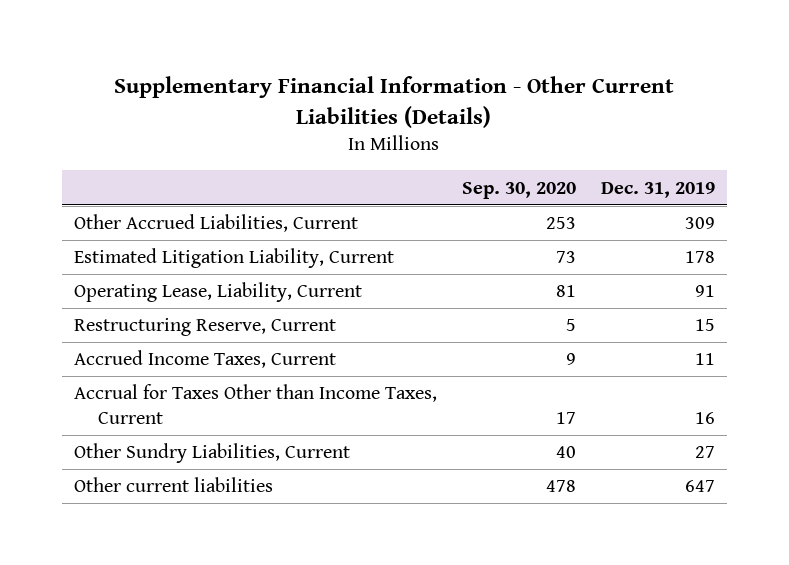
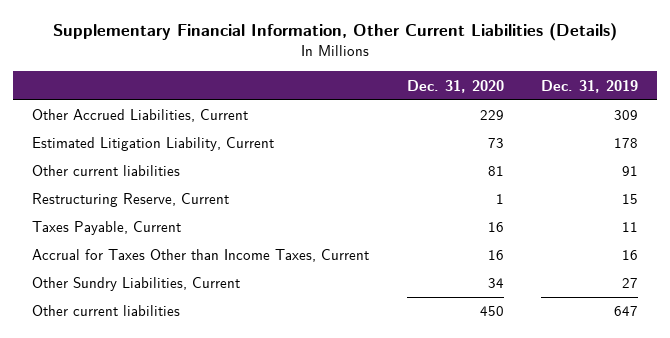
- Supplementary Financial Information - Other Current Liabilities (Details)
+ Supplementary Financial Information, Other Current Liabilities (Details)
- | Sep. 30, 2020 | Dec. 31, 2019
+ | Dec. 31, 2020 | Dec. 31, 2019
- Operating Lease, Liability, Current | 81 | 91
+ Other current liabilities | 81 | 91
- Accrued Income Taxes, Current | 9 | 11
+ Taxes Payable, Current | 16 | 11

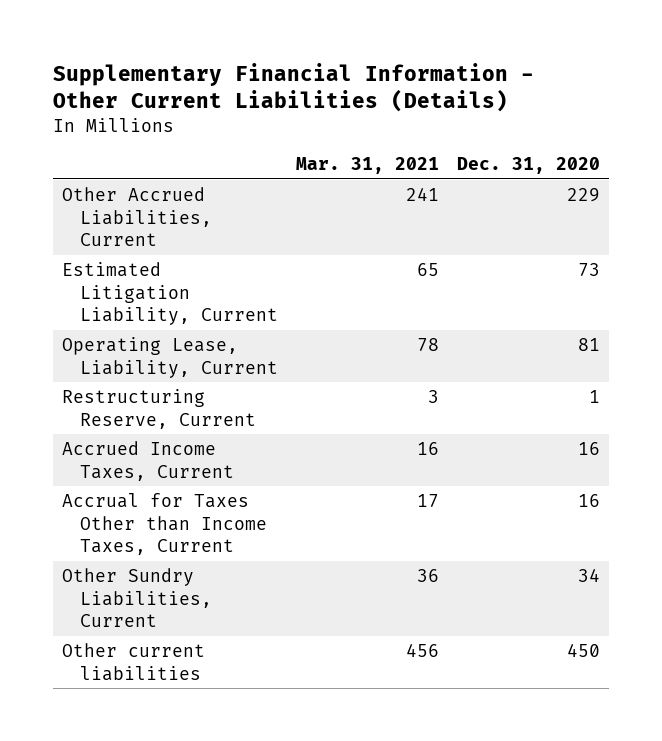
- Supplementary Financial Information, Other Current Liabilities (Details)
+ Supplementary Financial Information - Other Current Liabilities (Details)
- | Dec. 31, 2020 | Dec. 31, 2019
+ | Mar. 31, 2021 | Dec. 31, 2020
- Other current liabilities | 81 | 91
+ Operating Lease, Liability, Current | 78 | 81
- Taxes Payable, Current | 16 | 11
+ Accrued Income Taxes, Current | 16 | 16

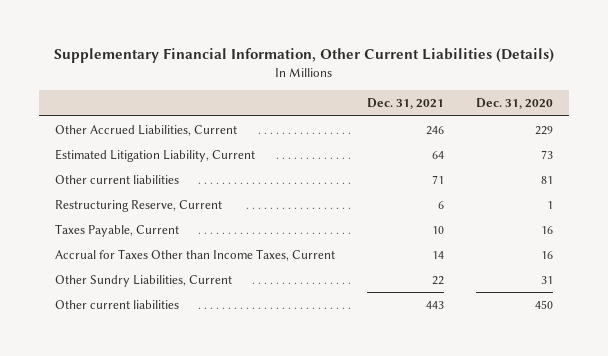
- Supplementary Financial Information - Other Current Liabilities (Details)
+ Supplementary Financial Information, Other Current Liabilities (Details)
- | Mar. 31, 2021 | Dec. 31, 2020
+ | Dec. 31, 2021 | Dec. 31, 2020
- Operating Lease, Liability, Current | 78 | 81
+ Other current liabilities | 71 | 81
- Accrued Income Taxes, Current | 16 | 16
+ Taxes Payable, Current | 10 | 16
- Other Sundry Liabilities, Current | 36 | 34
+ Other Sundry Liabilities, Current | 22 | 31

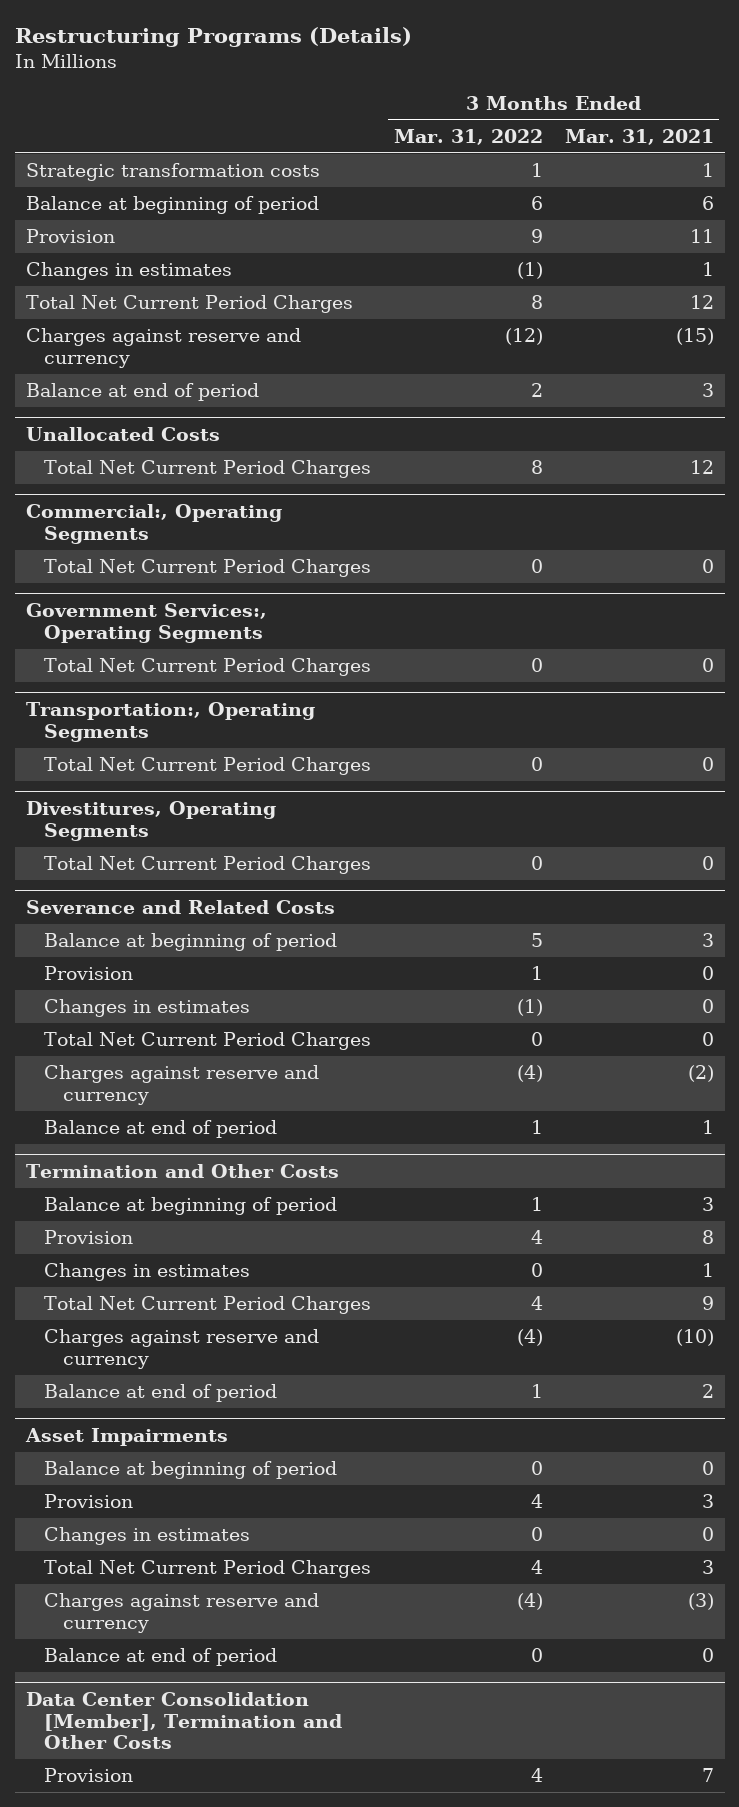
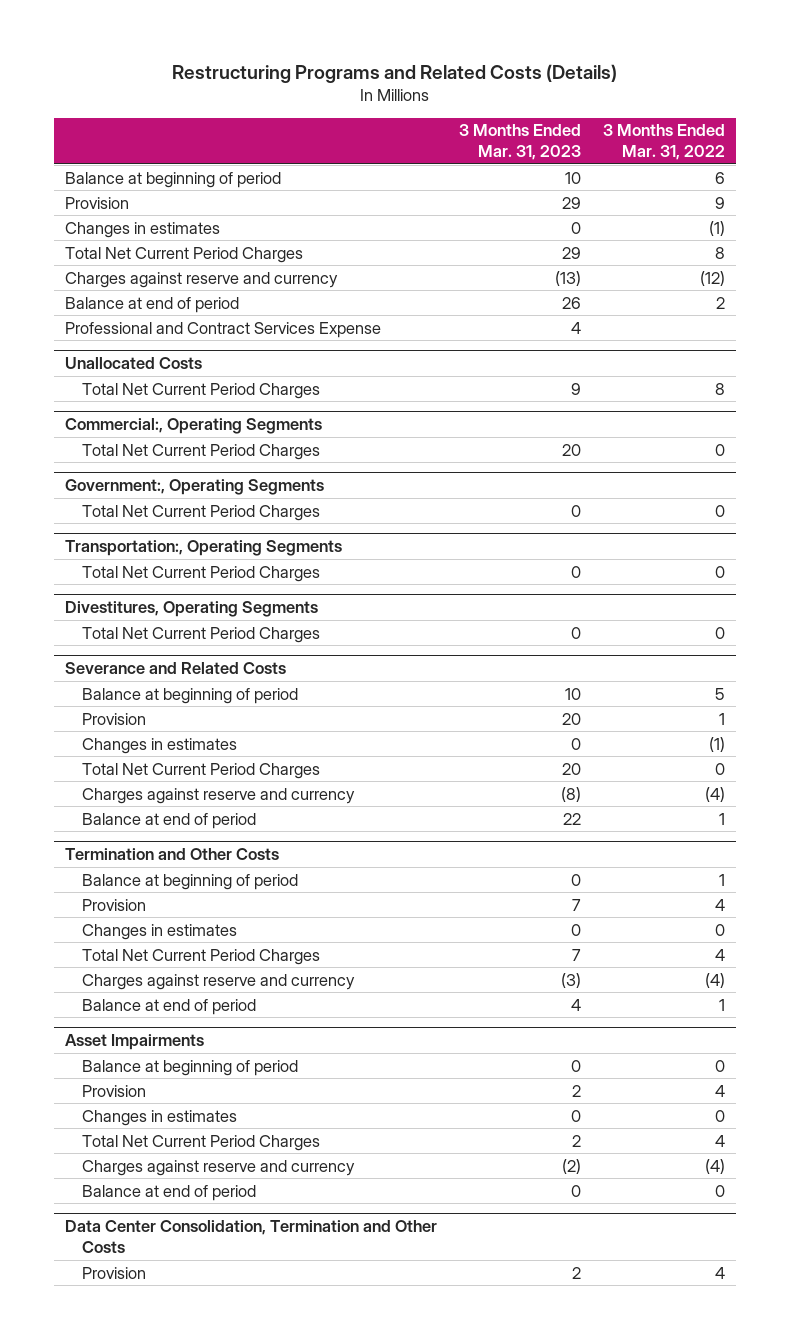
- Restructuring Programs (Details)
+ Restructuring Programs and Related Costs (Details)
- | 3 Months Ended Mar. 31, 2022 | 3 Months Ended Mar. 31, 2021
+ | 3 Months Ended Mar. 31, 2023 | 3 Months Ended Mar. 31, 2022
- Strategic transformation costs | 1 | 1
+ Professional and Contract Services Expense | 4 |
- Government Services:, Operating Segments
+ Government:, Operating Segments
- Data Center Consolidation [Member], Termination and Other Costs
+ Data Center Consolidation, Termination and Other Costs

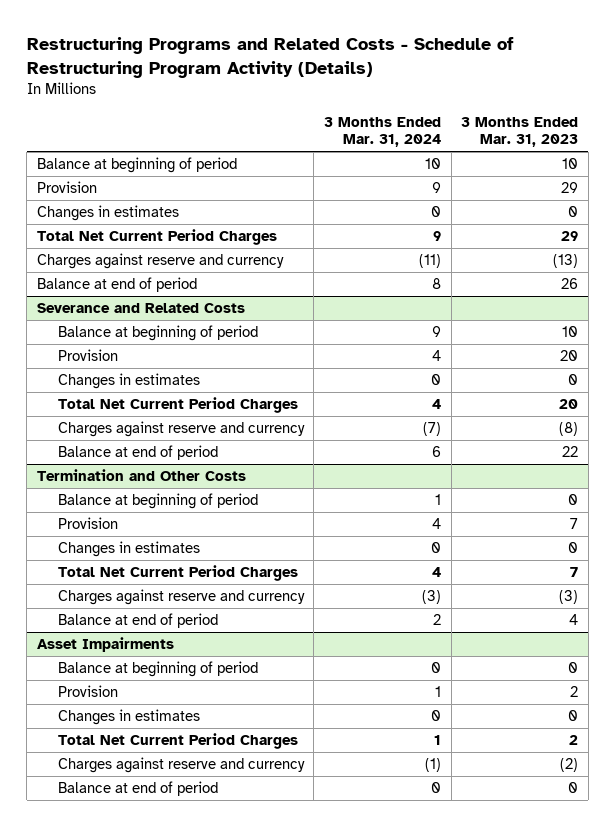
- Restructuring Programs and Related Costs (Details)
+ Restructuring Programs and Related Costs - Schedule of Restructuring Program Activity (Details)
- | 3 Months Ended Mar. 31, 2023 | 3 Months Ended Mar. 31, 2022
+ | 3 Months Ended Mar. 31, 2024 | 3 Months Ended Mar. 31, 2023
- Professional and Contract Services Expense | 4 |
- Unallocated Costs
- Total Net Current Period Charges | 9 | 8
- Commercial:, Operating Segments
- Total Net Current Period Charges | 20 | 0
- Government:, Operating Segments
- Total Net Current Period Charges | 0 | 0
- Transportation:, Operating Segments
- Total Net Current Period Charges | 0 | 0
- Divestitures, Operating Segments
- Total Net Current Period Charges | 0 | 0
- Data Center Consolidation, Termination and Other Costs
- Provision | 2 | 4

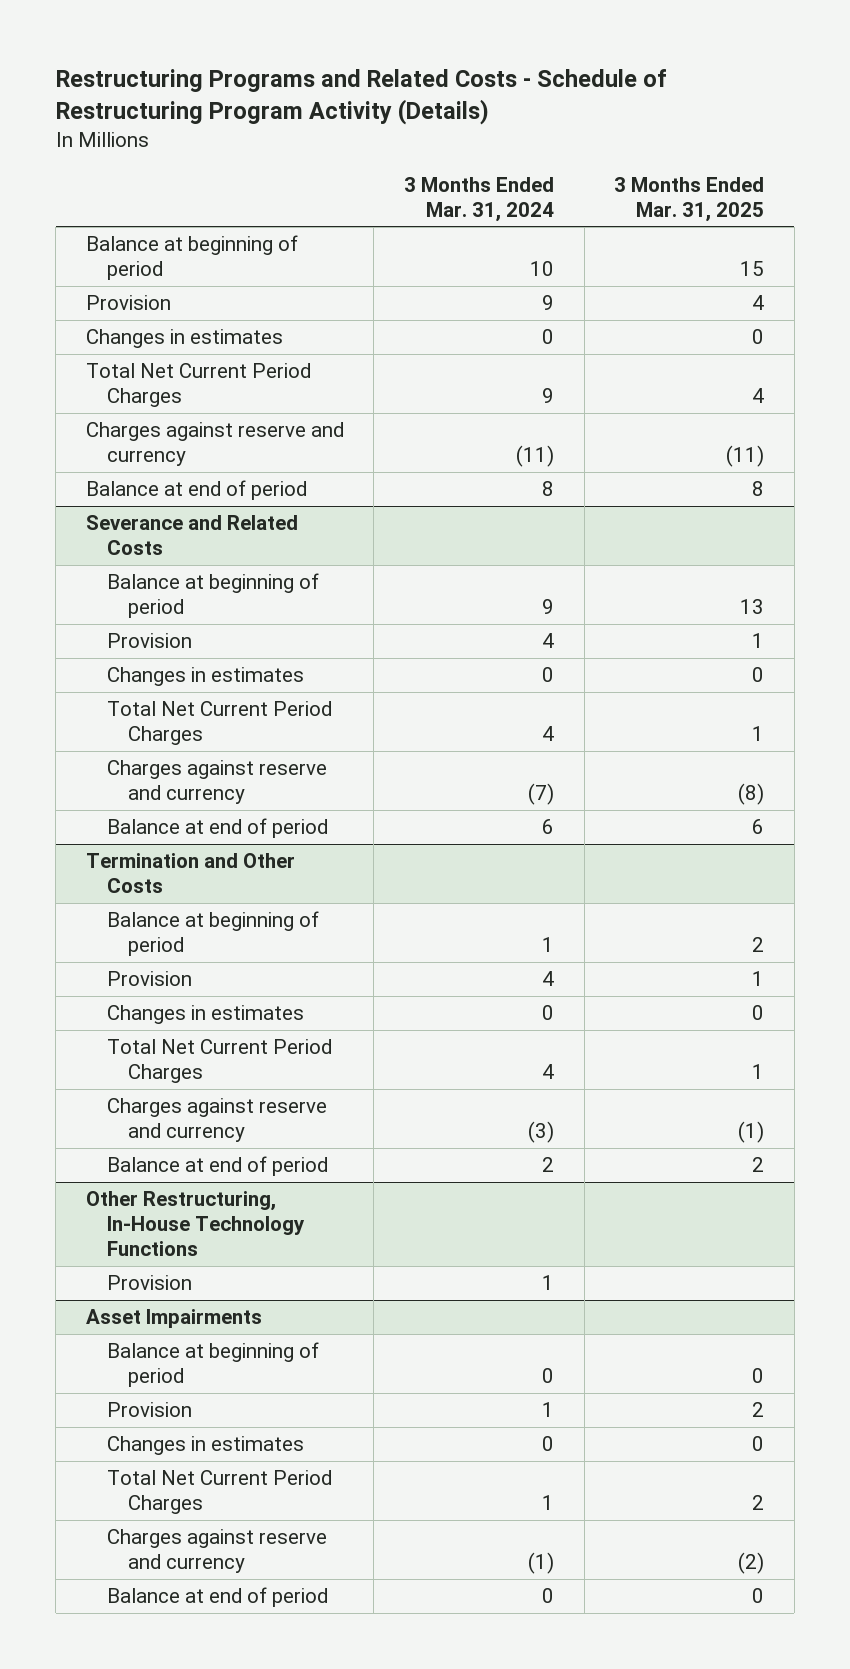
- | 3 Months Ended Mar. 31, 2024 | 3 Months Ended Mar. 31, 2023
+ | 3 Months Ended Mar. 31, 2024 | 3 Months Ended Mar. 31, 2025
+ Other Restructuring, In-House Technology Functions
+ Provision | 1 |

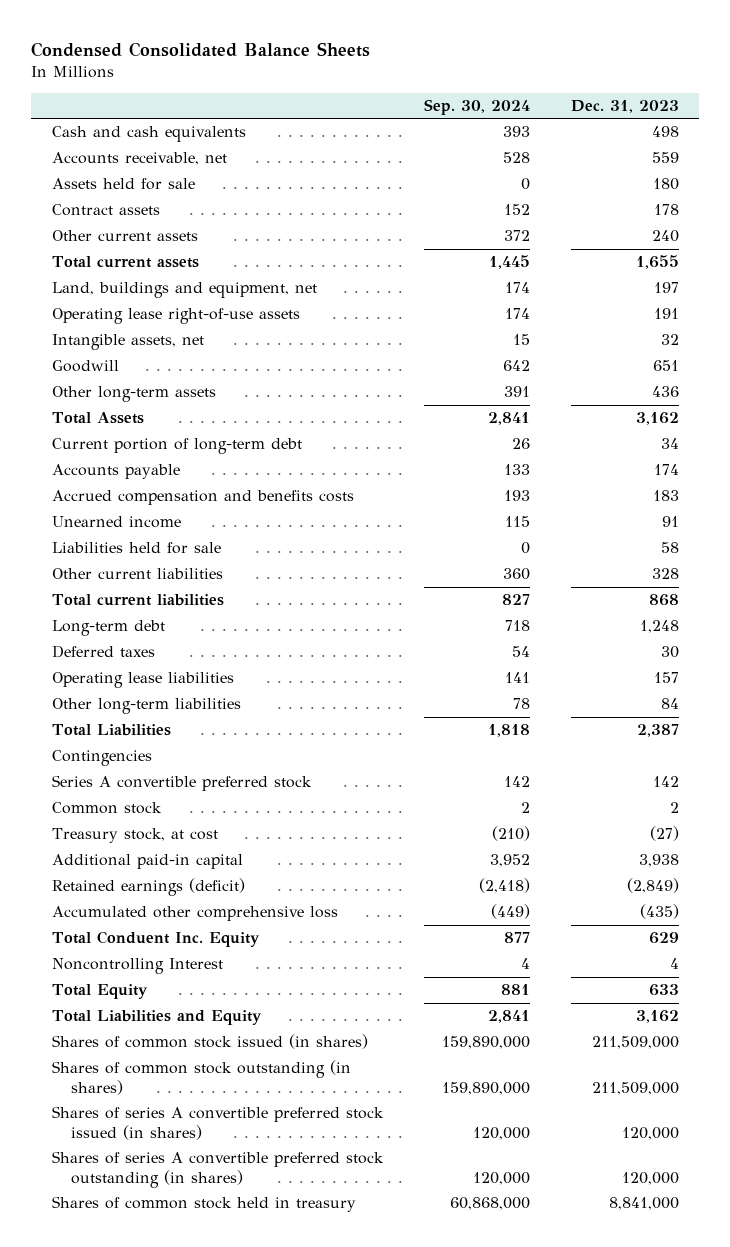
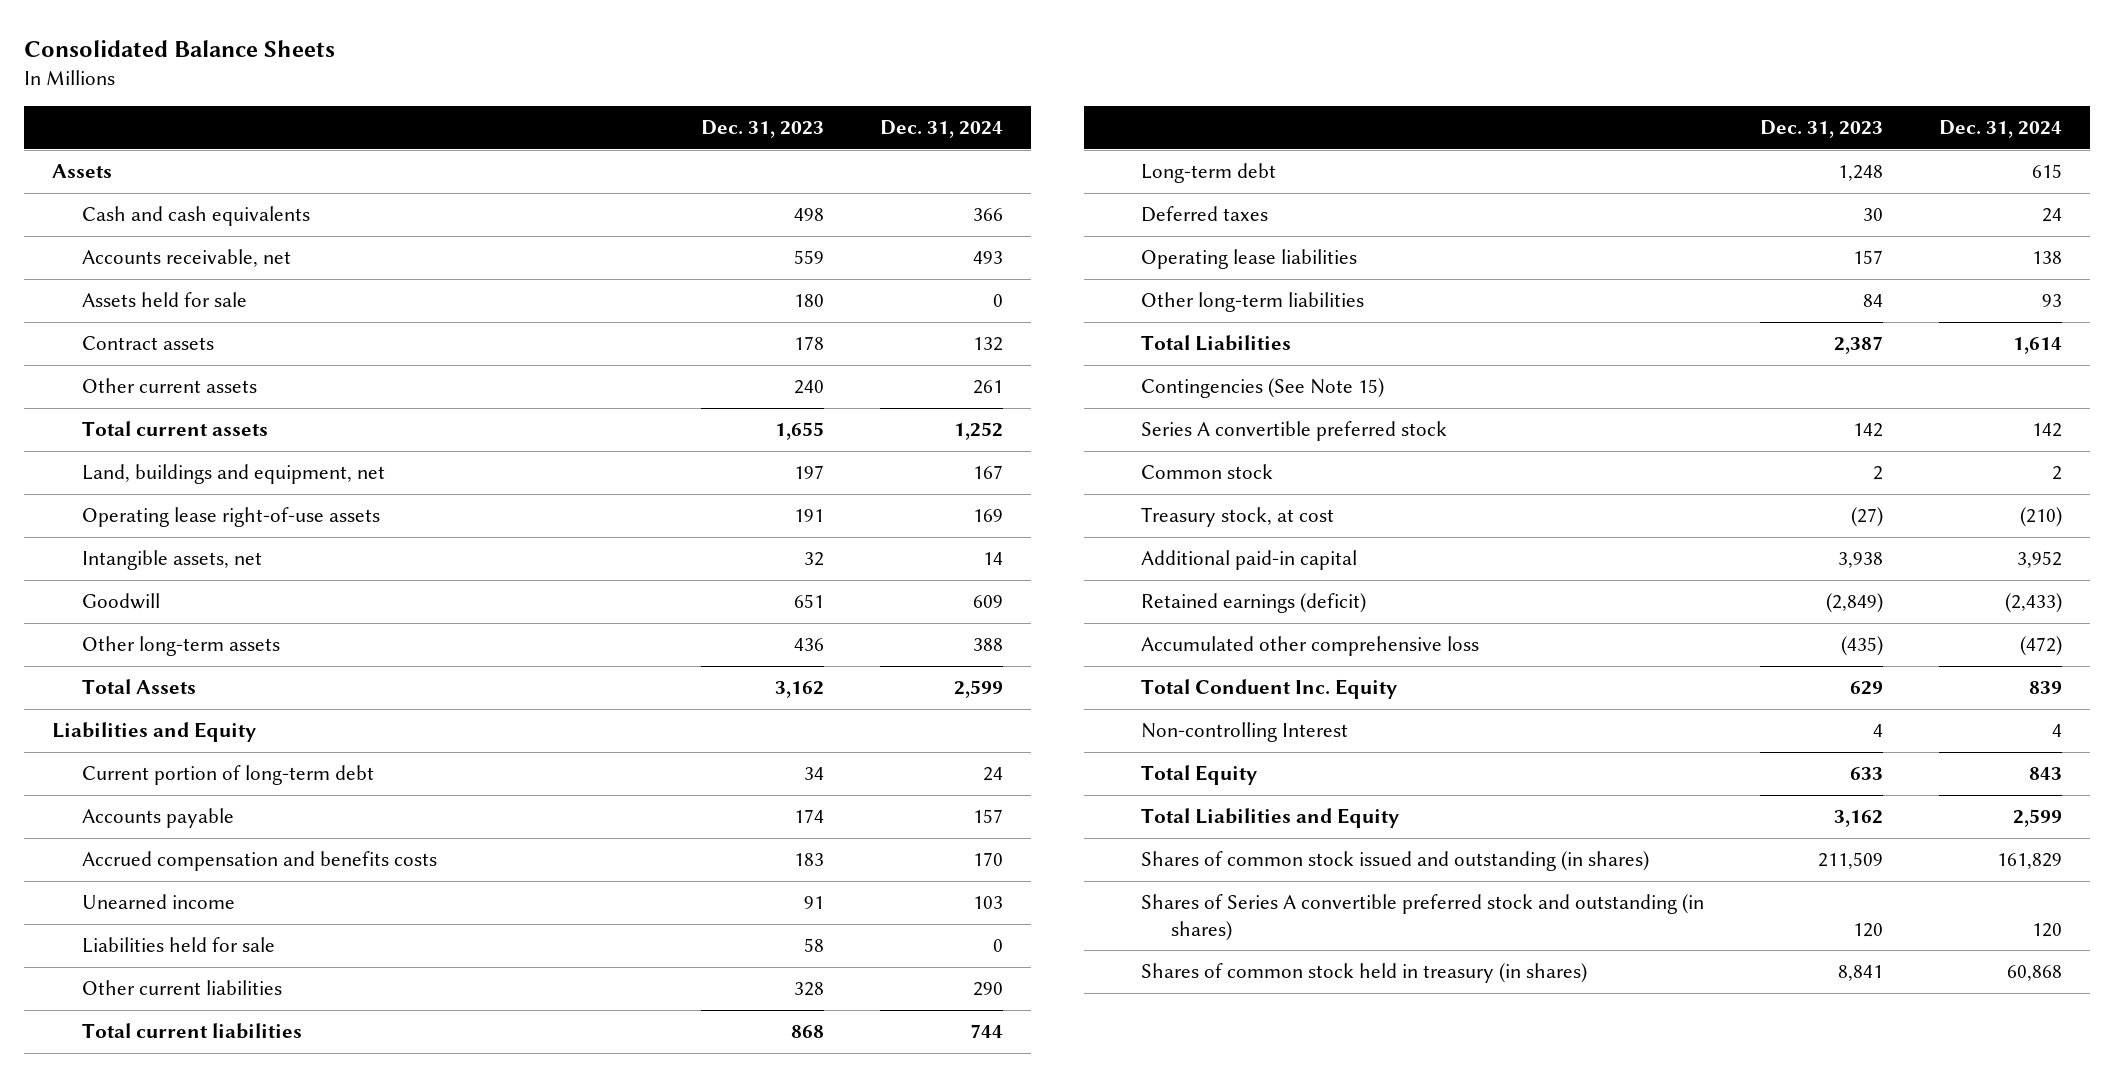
- Condensed Consolidated Balance Sheets
+ Consolidated Balance Sheets
- | Sep. 30, 2024 | Dec. 31, 2023
+ | Dec. 31, 2023 | Dec. 31, 2024
+ Assets
+ Liabilities and Equity
- Contingencies
+ Contingencies (See Note 15)
- Noncontrolling Interest | 4 | 4
+ Non-controlling Interest | 4 | 4
- Shares of common stock issued (in shares) | 159,890,000 | 211,509,000
- Shares of common stock outstanding (in shares) | 159,890,000 | 211,509,000
- Shares of series A convertible preferred stock issued (in shares) | 120,000 | 120,000
- Shares of series A convertible preferred stock outstanding (in shares) | 120,000 | 120,000
- Shares of common stock held in treasury | 60,868,000 | 8,841,000
+ Shares of common stock issued and outstanding (in shares) | 211,509 | 161,829
+ Shares of Series A convertible preferred stock and outstanding (in shares) | 120 | 120
+ Shares of common stock held in treasury (in shares) | 8,841 | 60,868

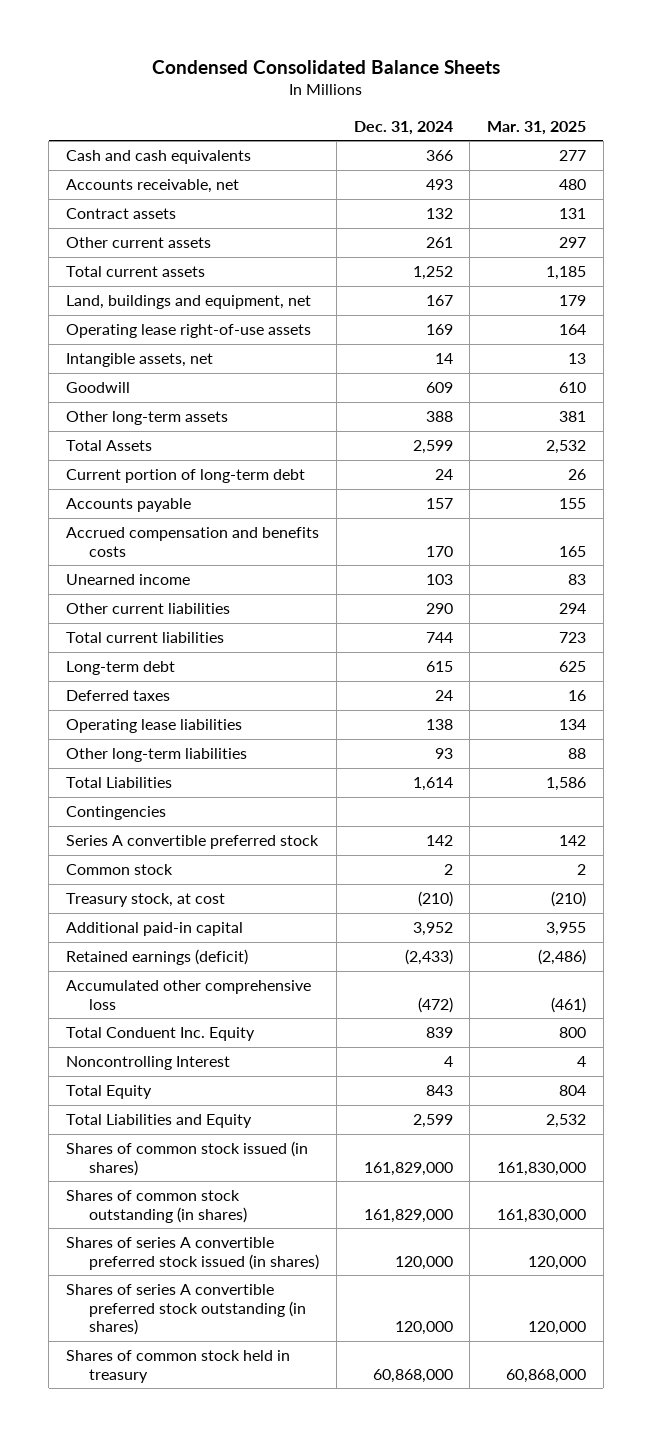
- Consolidated Balance Sheets
+ Condensed Consolidated Balance Sheets
- | Dec. 31, 2023 | Dec. 31, 2024
+ | Dec. 31, 2024 | Mar. 31, 2025
- Assets
- Assets held for sale | 180 | 0
- Liabilities and Equity
- Liabilities held for sale | 58 | 0
- Contingencies (See Note 15)
+ Contingencies
- Non-controlling Interest | 4 | 4
+ Noncontrolling Interest | 4 | 4
- Shares of common stock issued and outstanding (in shares) | 211,509 | 161,829
- Shares of Series A convertible preferred stock and outstanding (in shares) | 120 | 120
- Shares of common stock held in treasury (in shares) | 8,841 | 60,868
+ Shares of common stock issued (in shares) | 161,829,000 | 161,830,000
+ Shares of common stock outstanding (in shares) | 161,829,000 | 161,830,000
+ Shares of series A convertible preferred stock issued (in shares) | 120,000 | 120,000
+ Shares of series A convertible preferred stock outstanding (in shares) | 120,000 | 120,000
+ Shares of common stock held in treasury | 60,868,000 | 60,868,000

